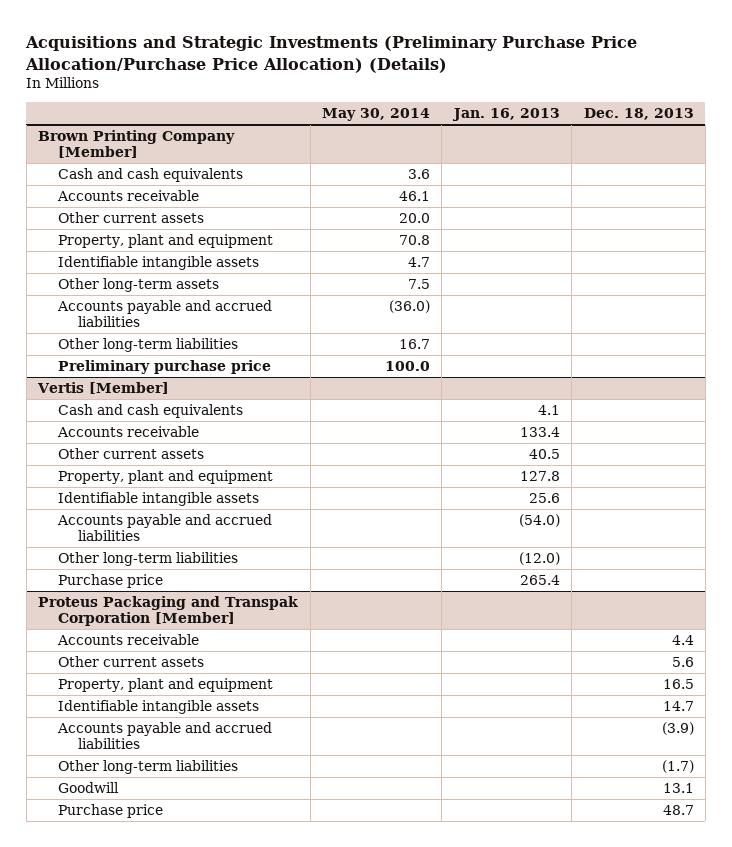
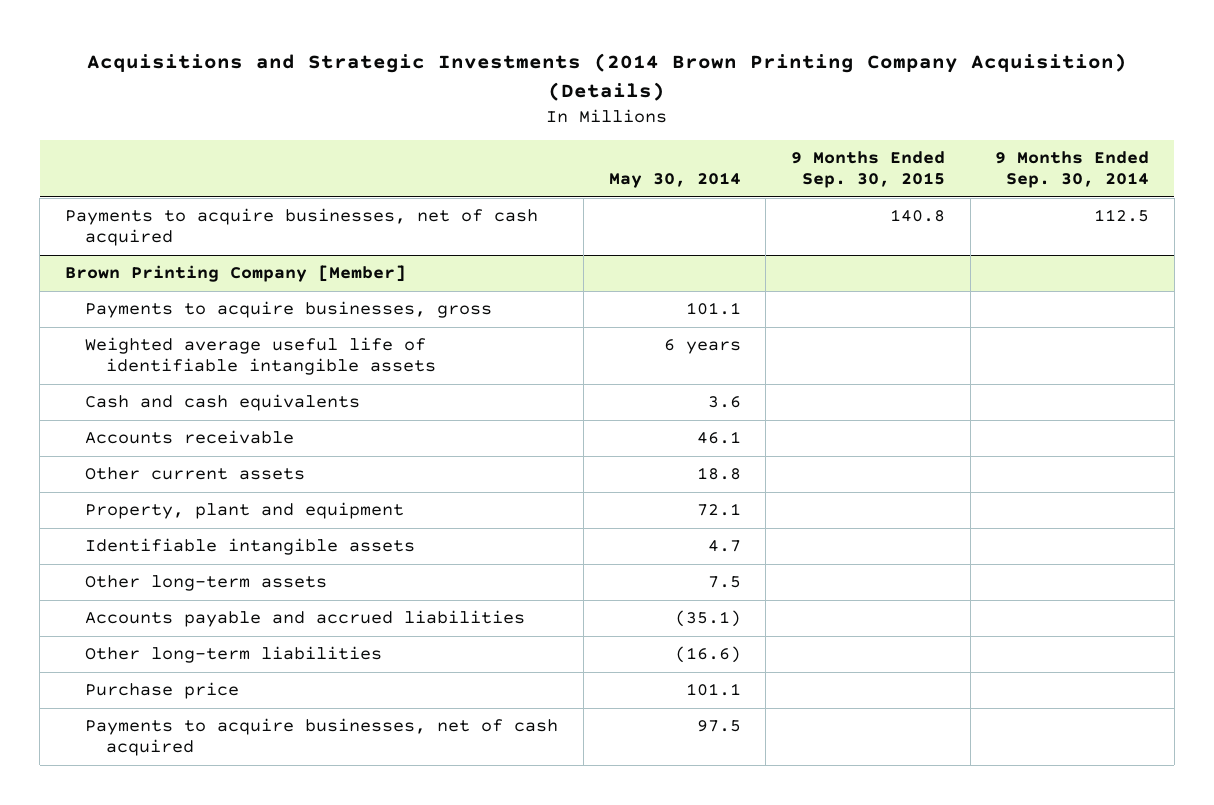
- Acquisitions and Strategic Investments (Preliminary Purchase Price Allocation/Purchase Price Allocation) (Details)
+ Acquisitions and Strategic Investments (2014 Brown Printing Company Acquisition) (Details)
- | May 30, 2014 | Jan. 16, 2013 | Dec. 18, 2013
+ | May 30, 2014 | 9 Months Ended Sep. 30, 2015 | 9 Months Ended Sep. 30, 2014
+ Payments to acquire businesses, net of cash acquired | | 140.8 | 112.5
@ Brown Printing Company [Member]
+ Payments to acquire businesses, gross | 101.1 | |
+ Weighted average useful life of identifiable intangible assets | 6 years | |
- Other current assets | 20.0 | |
- Property, plant and equipment | 70.8 | |
+ Other current assets | 18.8 | |
+ Property, plant and equipment | 72.1 | |
- Accounts payable and accrued liabilities | (36.0) | |
- Other long-term liabilities | 16.7 | |
- Preliminary purchase price | 100.0 | |
- Vertis [Member]
- Cash and cash equivalents | | 4.1 |
- Accounts receivable | | 133.4 |
- Other current assets | | 40.5 |
- Property, plant and equipment | | 127.8 |
- Identifiable intangible assets | | 25.6 |
- Accounts payable and accrued liabilities | | (54.0) |
- Other long-term liabilities | | (12.0) |
- Purchase price | | 265.4 |
- Proteus Packaging and Transpak Corporation [Member]
- Accounts receivable | | | 4.4
- Other current assets | | | 5.6
- Property, plant and equipment | | | 16.5
- Identifiable intangible assets | | | 14.7
- Accounts payable and accrued liabilities | | | (3.9)
- Other long-term liabilities | | | (1.7)
- Goodwill | | | 13.1
- Purchase price | | | 48.7
@ Brown Printing Company [Member]
+ Accounts payable and accrued liabilities | (35.1) | |
+ Other long-term liabilities | (16.6) | |
+ Purchase price | 101.1 | |
+ Payments to acquire businesses, net of cash acquired | 97.5 | |

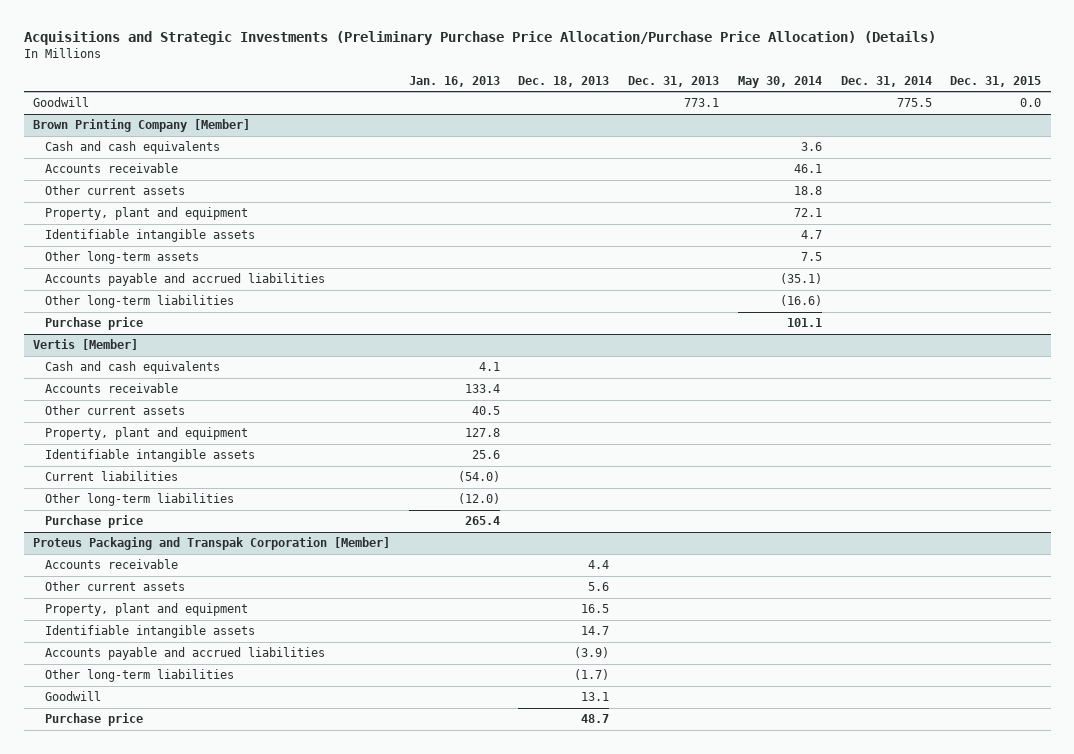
- Acquisitions and Strategic Investments (2014 Brown Printing Company Acquisition) (Details)
+ Acquisitions and Strategic Investments (Preliminary Purchase Price Allocation/Purchase Price Allocation) (Details)
- | May 30, 2014 | 9 Months Ended Sep. 30, 2015 | 9 Months Ended Sep. 30, 2014
+ | Jan. 16, 2013 | Dec. 18, 2013 | Dec. 31, 2013 | May 30, 2014 | Dec. 31, 2014 | Dec. 31, 2015
- Payments to acquire businesses, net of cash acquired | | 140.8 | 112.5
+ Goodwill | | | 773.1 | | 775.5 | 0.0
@ Brown Printing Company [Member]
- Payments to acquire businesses, gross | 101.1 | |
- Weighted average useful life of identifiable intangible assets | 6 years | |
- Payments to acquire businesses, net of cash acquired | 97.5 | |
+ Vertis [Member]
+ Cash and cash equivalents | 4.1 | | | | |
+ Accounts receivable | 133.4 | | | | |
+ Other current assets | 40.5 | | | | |
+ Property, plant and equipment | 127.8 | | | | |
+ Identifiable intangible assets | 25.6 | | | | |
+ Current liabilities | (54.0) | | | | |
+ Other long-term liabilities | (12.0) | | | | |
+ Purchase price | 265.4 | | | | |
+ Proteus Packaging and Transpak Corporation [Member]
+ Accounts receivable | | 4.4 | | | |
+ Other current assets | | 5.6 | | | |
+ Property, plant and equipment | | 16.5 | | | |
+ Identifiable intangible assets | | 14.7 | | | |
+ Accounts payable and accrued liabilities | | (3.9) | | | |
+ Other long-term liabilities | | (1.7) | | | |
+ Goodwill | | 13.1 | | | |
+ Purchase price | | 48.7 | | | |

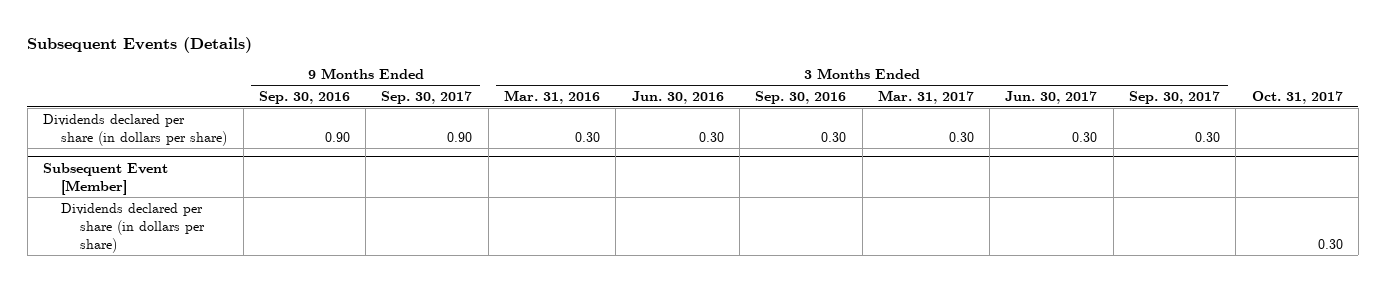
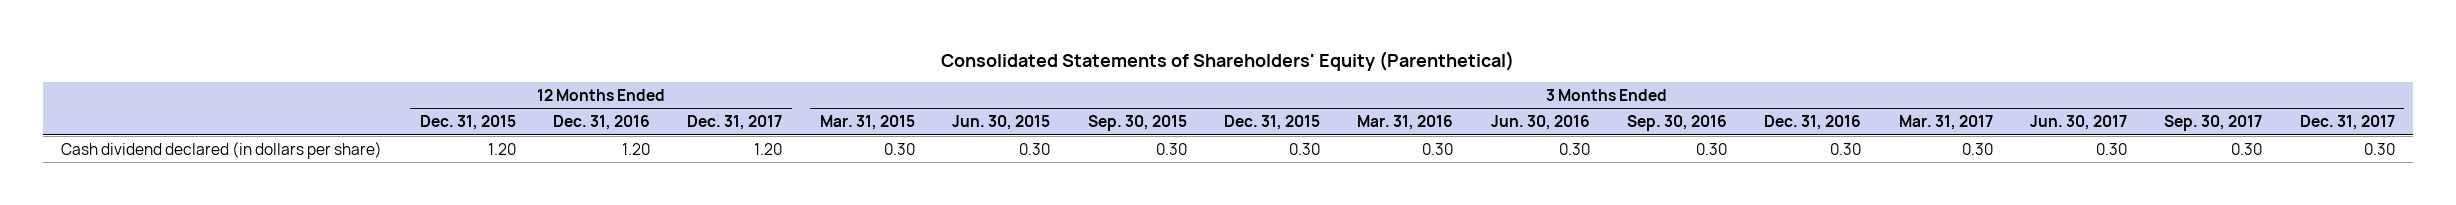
- Subsequent Events (Details)
+ Consolidated Statements of Shareholders' Equity (Parenthetical)
- | 9 Months Ended Sep. 30, 2016 | 9 Months Ended Sep. 30, 2017 | 3 Months Ended Mar. 31, 2016 | 3 Months Ended Jun. 30, 2016 | 3 Months Ended Sep. 30, 2016 | 3 Months Ended Mar. 31, 2017 | 3 Months Ended Jun. 30, 2017 | 3 Months Ended Sep. 30, 2017 | Oct. 31, 2017
+ | 12 Months Ended Dec. 31, 2015 | 12 Months Ended Dec. 31, 2016 | 12 Months Ended Dec. 31, 2017 | 3 Months Ended Mar. 31, 2015 | 3 Months Ended Jun. 30, 2015 | 3 Months Ended Sep. 30, 2015 | 3 Months Ended Dec. 31, 2015 | 3 Months Ended Mar. 31, 2016 | 3 Months Ended Jun. 30, 2016 | 3 Months Ended Sep. 30, 2016 | 3 Months Ended Dec. 31, 2016 | 3 Months Ended Mar. 31, 2017 | 3 Months Ended Jun. 30, 2017 | 3 Months Ended Sep. 30, 2017 | 3 Months Ended Dec. 31, 2017
- Dividends declared per share (in dollars per share) | 0.90 | 0.90 | 0.30 | 0.30 | 0.30 | 0.30 | 0.30 | 0.30 |
- Subsequent Event [Member]
- Dividends declared per share (in dollars per share) | | | | | | | | | 0.30
+ Cash dividend declared (in dollars per share) | 1.20 | 1.20 | 1.20 | 0.30 | 0.30 | 0.30 | 0.30 | 0.30 | 0.30 | 0.30 | 0.30 | 0.30 | 0.30 | 0.30 | 0.30

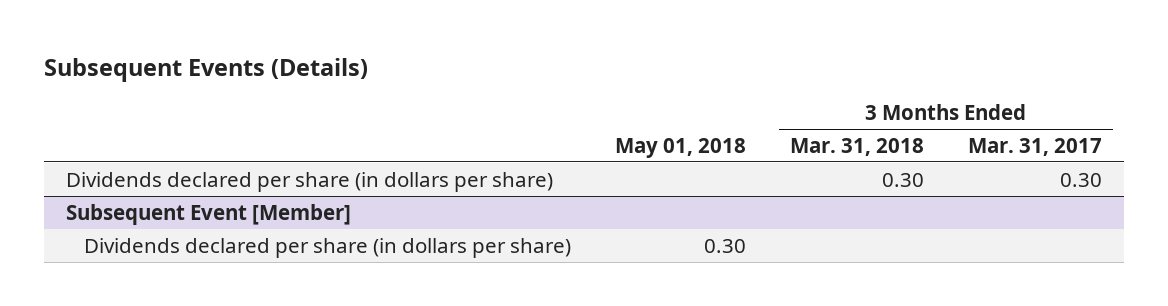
- Consolidated Statements of Shareholders' Equity (Parenthetical)
+ Subsequent Events (Details)
- | 12 Months Ended Dec. 31, 2015 | 12 Months Ended Dec. 31, 2016 | 12 Months Ended Dec. 31, 2017 | 3 Months Ended Mar. 31, 2015 | 3 Months Ended Jun. 30, 2015 | 3 Months Ended Sep. 30, 2015 | 3 Months Ended Dec. 31, 2015 | 3 Months Ended Mar. 31, 2016 | 3 Months Ended Jun. 30, 2016 | 3 Months Ended Sep. 30, 2016 | 3 Months Ended Dec. 31, 2016 | 3 Months Ended Mar. 31, 2017 | 3 Months Ended Jun. 30, 2017 | 3 Months Ended Sep. 30, 2017 | 3 Months Ended Dec. 31, 2017
+ | May 01, 2018 | 3 Months Ended Mar. 31, 2018 | 3 Months Ended Mar. 31, 2017
- Cash dividend declared (in dollars per share) | 1.20 | 1.20 | 1.20 | 0.30 | 0.30 | 0.30 | 0.30 | 0.30 | 0.30 | 0.30 | 0.30 | 0.30 | 0.30 | 0.30 | 0.30
+ Dividends declared per share (in dollars per share) | | 0.30 | 0.30
+ Subsequent Event [Member]
+ Dividends declared per share (in dollars per share) | 0.30 | |

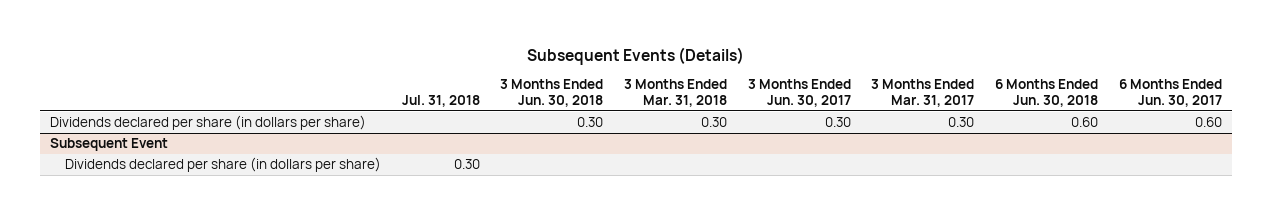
- | May 01, 2018 | 3 Months Ended Mar. 31, 2018 | 3 Months Ended Mar. 31, 2017
+ | Jul. 31, 2018 | 3 Months Ended Jun. 30, 2018 | 3 Months Ended Mar. 31, 2018 | 3 Months Ended Jun. 30, 2017 | 3 Months Ended Mar. 31, 2017 | 6 Months Ended Jun. 30, 2018 | 6 Months Ended Jun. 30, 2017
- Subsequent Event [Member]
+ Subsequent Event

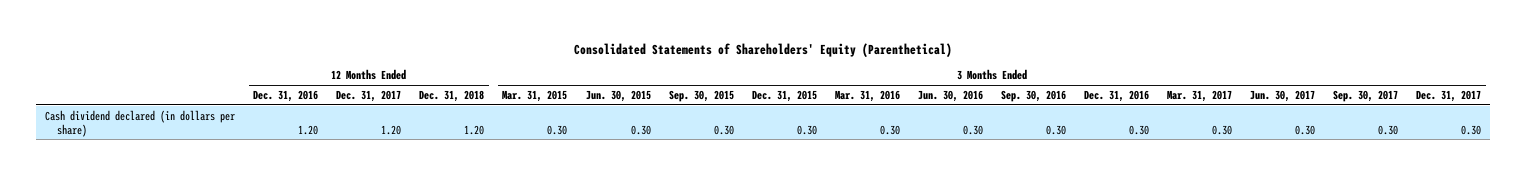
- Subsequent Events (Details)
+ Consolidated Statements of Shareholders' Equity (Parenthetical)
- | Jul. 31, 2018 | 3 Months Ended Jun. 30, 2018 | 3 Months Ended Mar. 31, 2018 | 3 Months Ended Jun. 30, 2017 | 3 Months Ended Mar. 31, 2017 | 6 Months Ended Jun. 30, 2018 | 6 Months Ended Jun. 30, 2017
+ | 12 Months Ended Dec. 31, 2016 | 12 Months Ended Dec. 31, 2017 | 12 Months Ended Dec. 31, 2018 | 3 Months Ended Mar. 31, 2015 | 3 Months Ended Jun. 30, 2015 | 3 Months Ended Sep. 30, 2015 | 3 Months Ended Dec. 31, 2015 | 3 Months Ended Mar. 31, 2016 | 3 Months Ended Jun. 30, 2016 | 3 Months Ended Sep. 30, 2016 | 3 Months Ended Dec. 31, 2016 | 3 Months Ended Mar. 31, 2017 | 3 Months Ended Jun. 30, 2017 | 3 Months Ended Sep. 30, 2017 | 3 Months Ended Dec. 31, 2017
- Dividends declared per share (in dollars per share) | | 0.30 | 0.30 | 0.30 | 0.30 | 0.60 | 0.60
- Subsequent Event
- Dividends declared per share (in dollars per share) | 0.30 | | | | | |
+ Cash dividend declared (in dollars per share) | 1.20 | 1.20 | 1.20 | 0.30 | 0.30 | 0.30 | 0.30 | 0.30 | 0.30 | 0.30 | 0.30 | 0.30 | 0.30 | 0.30 | 0.30

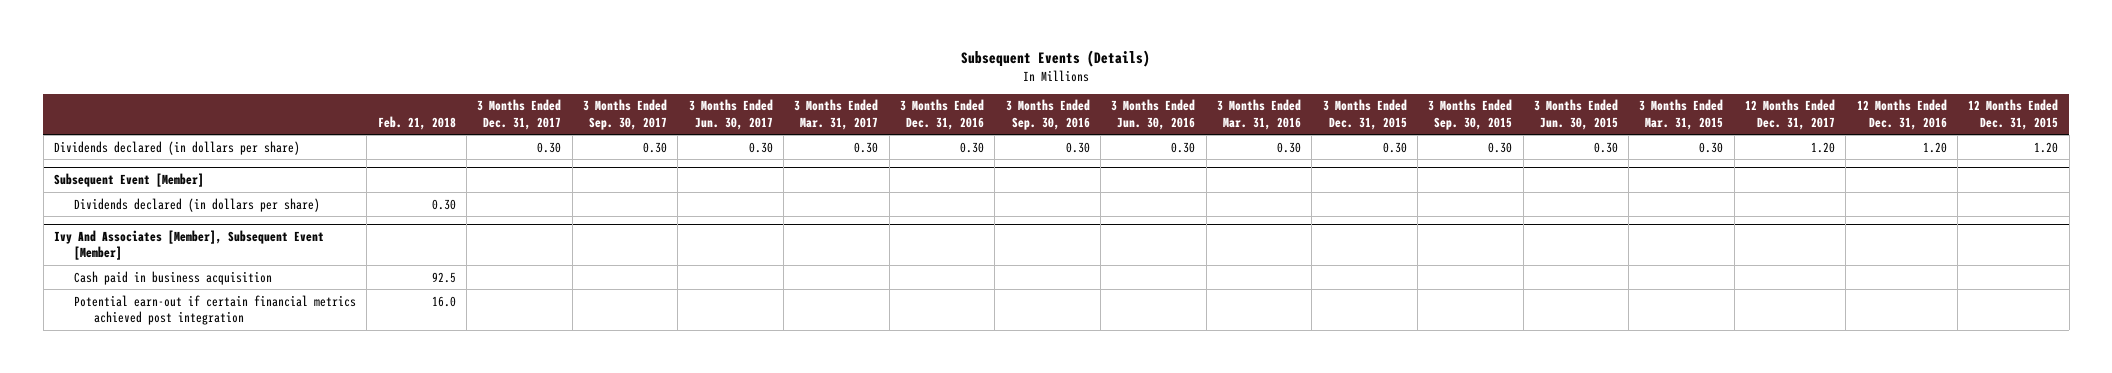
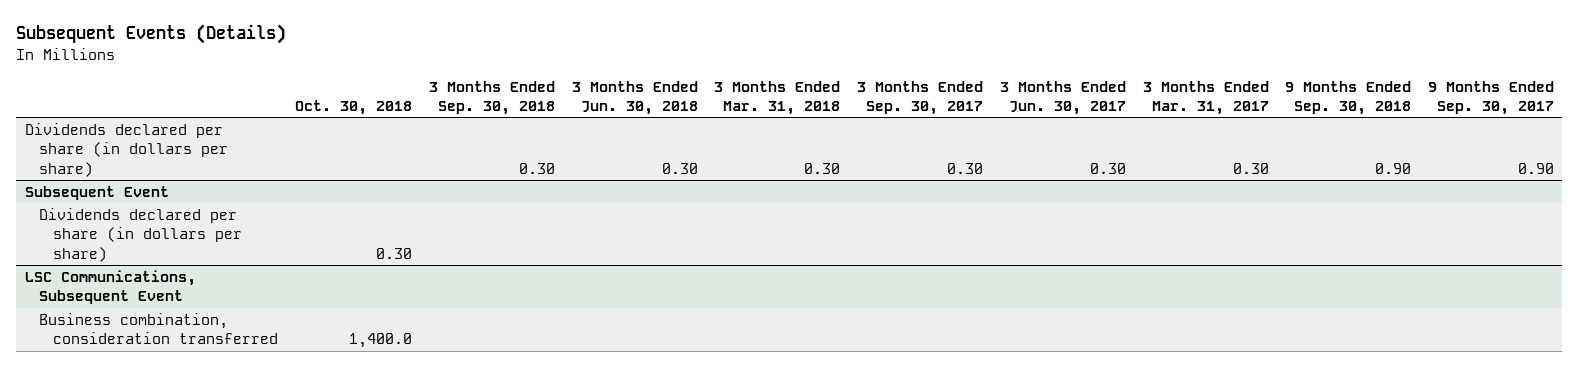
- | Feb. 21, 2018 | 3 Months Ended Dec. 31, 2017 | 3 Months Ended Sep. 30, 2017 | 3 Months Ended Jun. 30, 2017 | 3 Months Ended Mar. 31, 2017 | 3 Months Ended Dec. 31, 2016 | 3 Months Ended Sep. 30, 2016 | 3 Months Ended Jun. 30, 2016 | 3 Months Ended Mar. 31, 2016 | 3 Months Ended Dec. 31, 2015 | 3 Months Ended Sep. 30, 2015 | 3 Months Ended Jun. 30, 2015 | 3 Months Ended Mar. 31, 2015 | 12 Months Ended Dec. 31, 2017 | 12 Months Ended Dec. 31, 2016 | 12 Months Ended Dec. 31, 2015
+ | Oct. 30, 2018 | 3 Months Ended Sep. 30, 2018 | 3 Months Ended Jun. 30, 2018 | 3 Months Ended Mar. 31, 2018 | 3 Months Ended Sep. 30, 2017 | 3 Months Ended Jun. 30, 2017 | 3 Months Ended Mar. 31, 2017 | 9 Months Ended Sep. 30, 2018 | 9 Months Ended Sep. 30, 2017
- Dividends declared (in dollars per share) | | 0.30 | 0.30 | 0.30 | 0.30 | 0.30 | 0.30 | 0.30 | 0.30 | 0.30 | 0.30 | 0.30 | 0.30 | 1.20 | 1.20 | 1.20
- Subsequent Event [Member]
- Dividends declared (in dollars per share) | 0.30 | | | | | | | | | | | | | | |
- Ivy And Associates [Member], Subsequent Event [Member]
- Cash paid in business acquisition | 92.5 | | | | | | | | | | | | | | |
- Potential earn-out if certain financial metrics achieved post integration | 16.0 | | | | | | | | | | | | | | |
+ Dividends declared per share (in dollars per share) | | 0.30 | 0.30 | 0.30 | 0.30 | 0.30 | 0.30 | 0.90 | 0.90
+ Subsequent Event
+ Dividends declared per share (in dollars per share) | 0.30 | | | | | | | |
+ LSC Communications, Subsequent Event
+ Business combination, consideration transferred | 1,400.0 | | | | | | | |

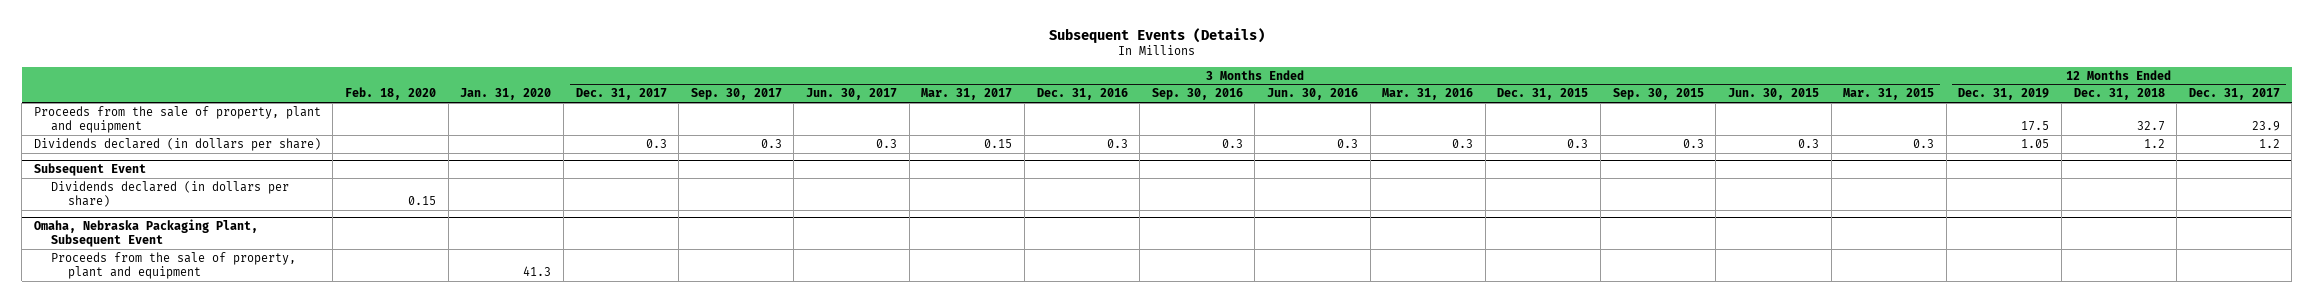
- | Oct. 30, 2018 | 3 Months Ended Sep. 30, 2018 | 3 Months Ended Jun. 30, 2018 | 3 Months Ended Mar. 31, 2018 | 3 Months Ended Sep. 30, 2017 | 3 Months Ended Jun. 30, 2017 | 3 Months Ended Mar. 31, 2017 | 9 Months Ended Sep. 30, 2018 | 9 Months Ended Sep. 30, 2017
+ | Feb. 18, 2020 | Jan. 31, 2020 | 3 Months Ended Dec. 31, 2017 | 3 Months Ended Sep. 30, 2017 | 3 Months Ended Jun. 30, 2017 | 3 Months Ended Mar. 31, 2017 | 3 Months Ended Dec. 31, 2016 | 3 Months Ended Sep. 30, 2016 | 3 Months Ended Jun. 30, 2016 | 3 Months Ended Mar. 31, 2016 | 3 Months Ended Dec. 31, 2015 | 3 Months Ended Sep. 30, 2015 | 3 Months Ended Jun. 30, 2015 | 3 Months Ended Mar. 31, 2015 | 12 Months Ended Dec. 31, 2019 | 12 Months Ended Dec. 31, 2018 | 12 Months Ended Dec. 31, 2017
- Dividends declared per share (in dollars per share) | | 0.30 | 0.30 | 0.30 | 0.30 | 0.30 | 0.30 | 0.90 | 0.90
+ Proceeds from the sale of property, plant and equipment | | | | | | | | | | | | | | | 17.5 | 32.7 | 23.9
+ Dividends declared (in dollars per share) | | | 0.3 | 0.3 | 0.3 | 0.15 | 0.3 | 0.3 | 0.3 | 0.3 | 0.3 | 0.3 | 0.3 | 0.3 | 1.05 | 1.2 | 1.2
@ Subsequent Event
- Dividends declared per share (in dollars per share) | 0.30 | | | | | | | |
- LSC Communications, Subsequent Event
- Business combination, consideration transferred | 1,400.0 | | | | | | | |
@ Subsequent Event
+ Dividends declared (in dollars per share) | 0.15 | | | | | | | | | | | | | | | |
+ Omaha, Nebraska Packaging Plant, Subsequent Event
+ Proceeds from the sale of property, plant and equipment | | 41.3 | | | | | | | | | | | | | | |

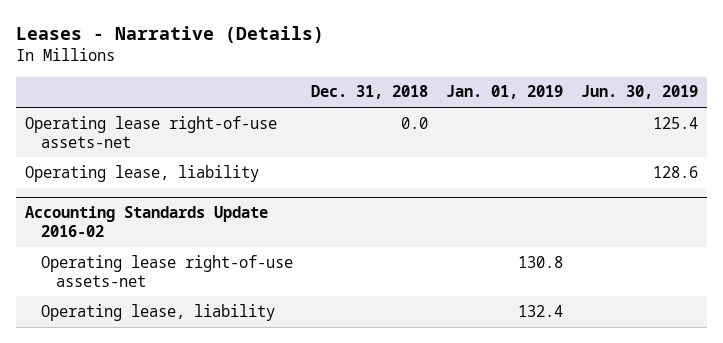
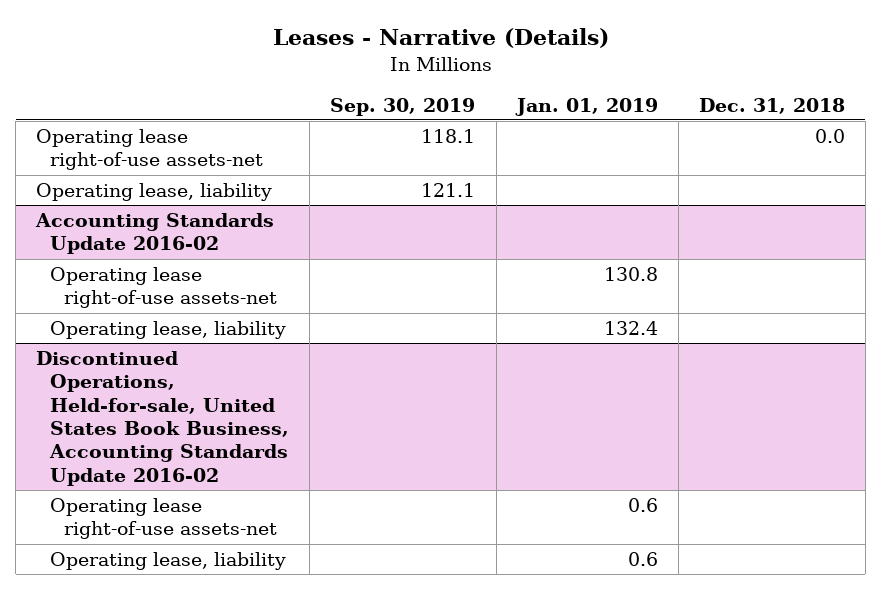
- | Dec. 31, 2018 | Jan. 01, 2019 | Jun. 30, 2019
+ | Sep. 30, 2019 | Jan. 01, 2019 | Dec. 31, 2018
+ Discontinued Operations, Held-for-sale, United States Book Business, Accounting Standards Update 2016-02
+ Operating lease right-of-use assets-net | | 0.6 |
+ Operating lease, liability | | 0.6 |

